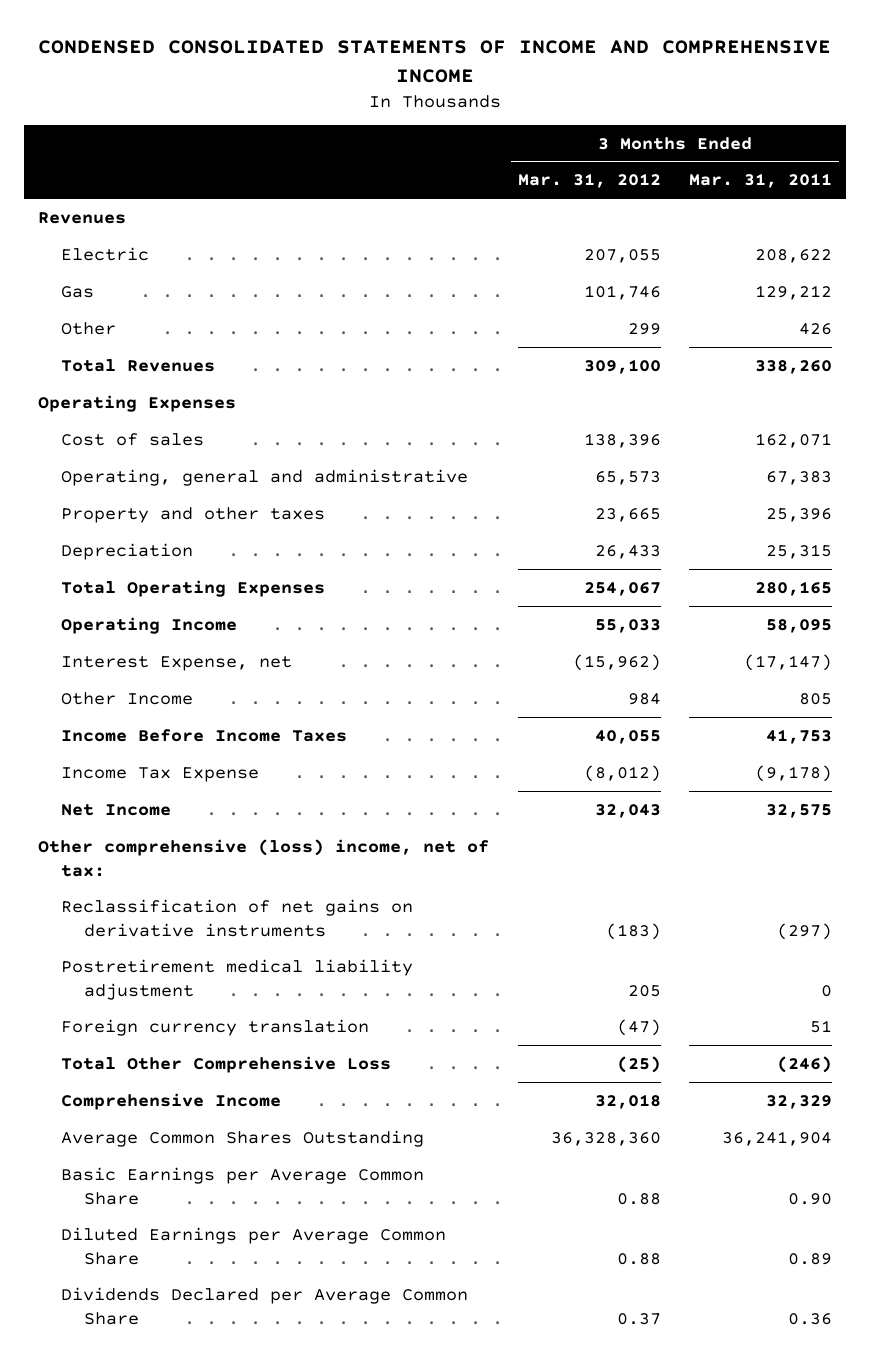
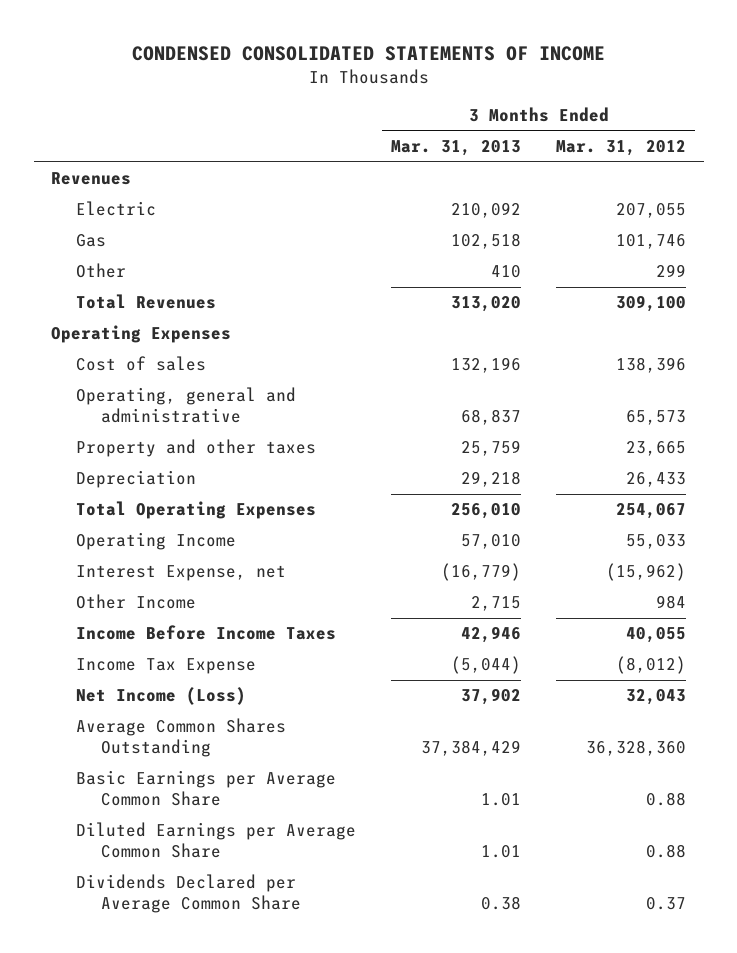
- CONDENSED CONSOLIDATED STATEMENTS OF INCOME AND COMPREHENSIVE INCOME
+ CONDENSED CONSOLIDATED STATEMENTS OF INCOME
- | 3 Months Ended Mar. 31, 2012 | 3 Months Ended Mar. 31, 2011
+ | 3 Months Ended Mar. 31, 2013 | 3 Months Ended Mar. 31, 2012
- Net Income | 32,043 | 32,575
- Other comprehensive (loss) income, net of tax:
- Reclassification of net gains on derivative instruments | (183) | (297)
- Postretirement medical liability adjustment | 205 | 0
- Foreign currency translation | (47) | 51
- Total Other Comprehensive Loss | (25) | (246)
- Comprehensive Income | 32,018 | 32,329
+ Net Income (Loss) | 37,902 | 32,043

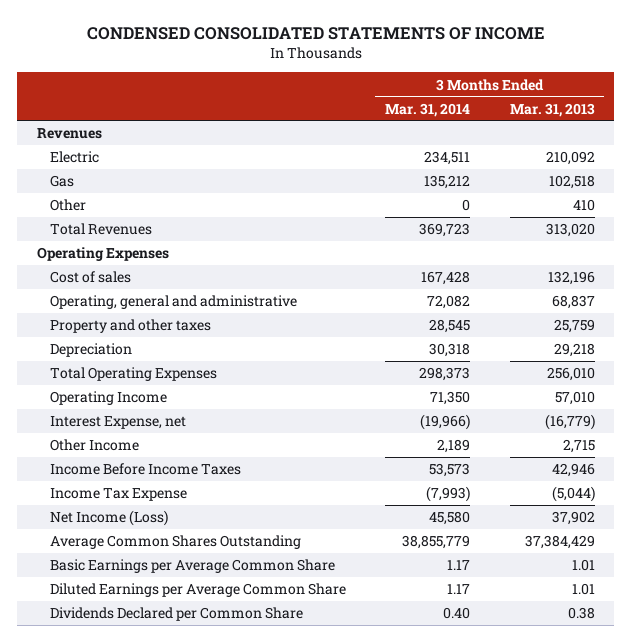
- | 3 Months Ended Mar. 31, 2013 | 3 Months Ended Mar. 31, 2012
+ | 3 Months Ended Mar. 31, 2014 | 3 Months Ended Mar. 31, 2013
- Dividends Declared per Average Common Share | 0.38 | 0.37
+ Dividends Declared per Common Share | 0.40 | 0.38

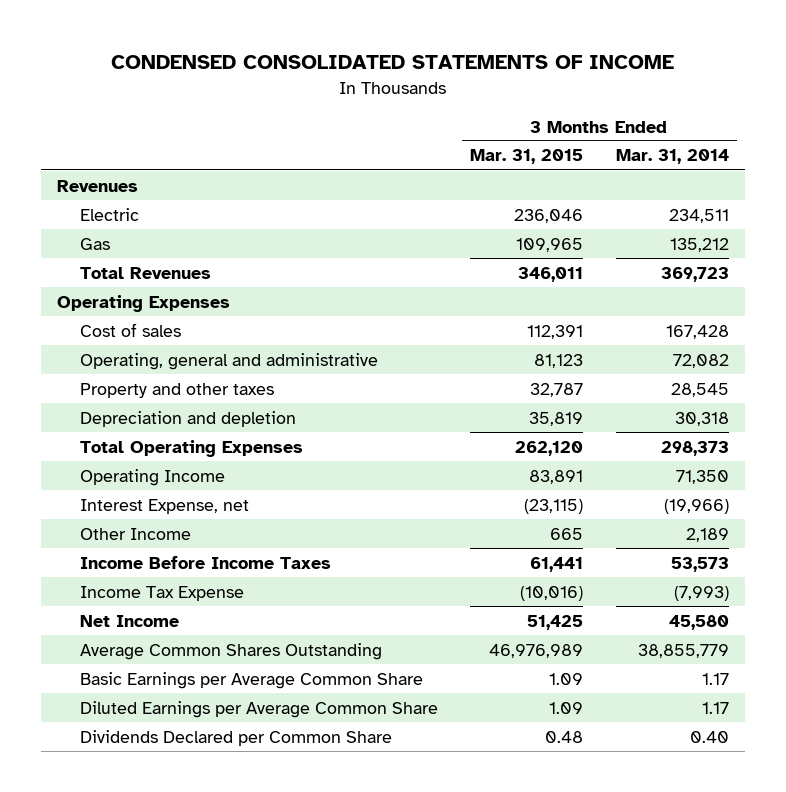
- | 3 Months Ended Mar. 31, 2014 | 3 Months Ended Mar. 31, 2013
+ | 3 Months Ended Mar. 31, 2015 | 3 Months Ended Mar. 31, 2014
- Other | 0 | 410
- Depreciation | 30,318 | 29,218
+ Depreciation and depletion | 35,819 | 30,318
- Net Income (Loss) | 45,580 | 37,902
+ Net Income | 51,425 | 45,580

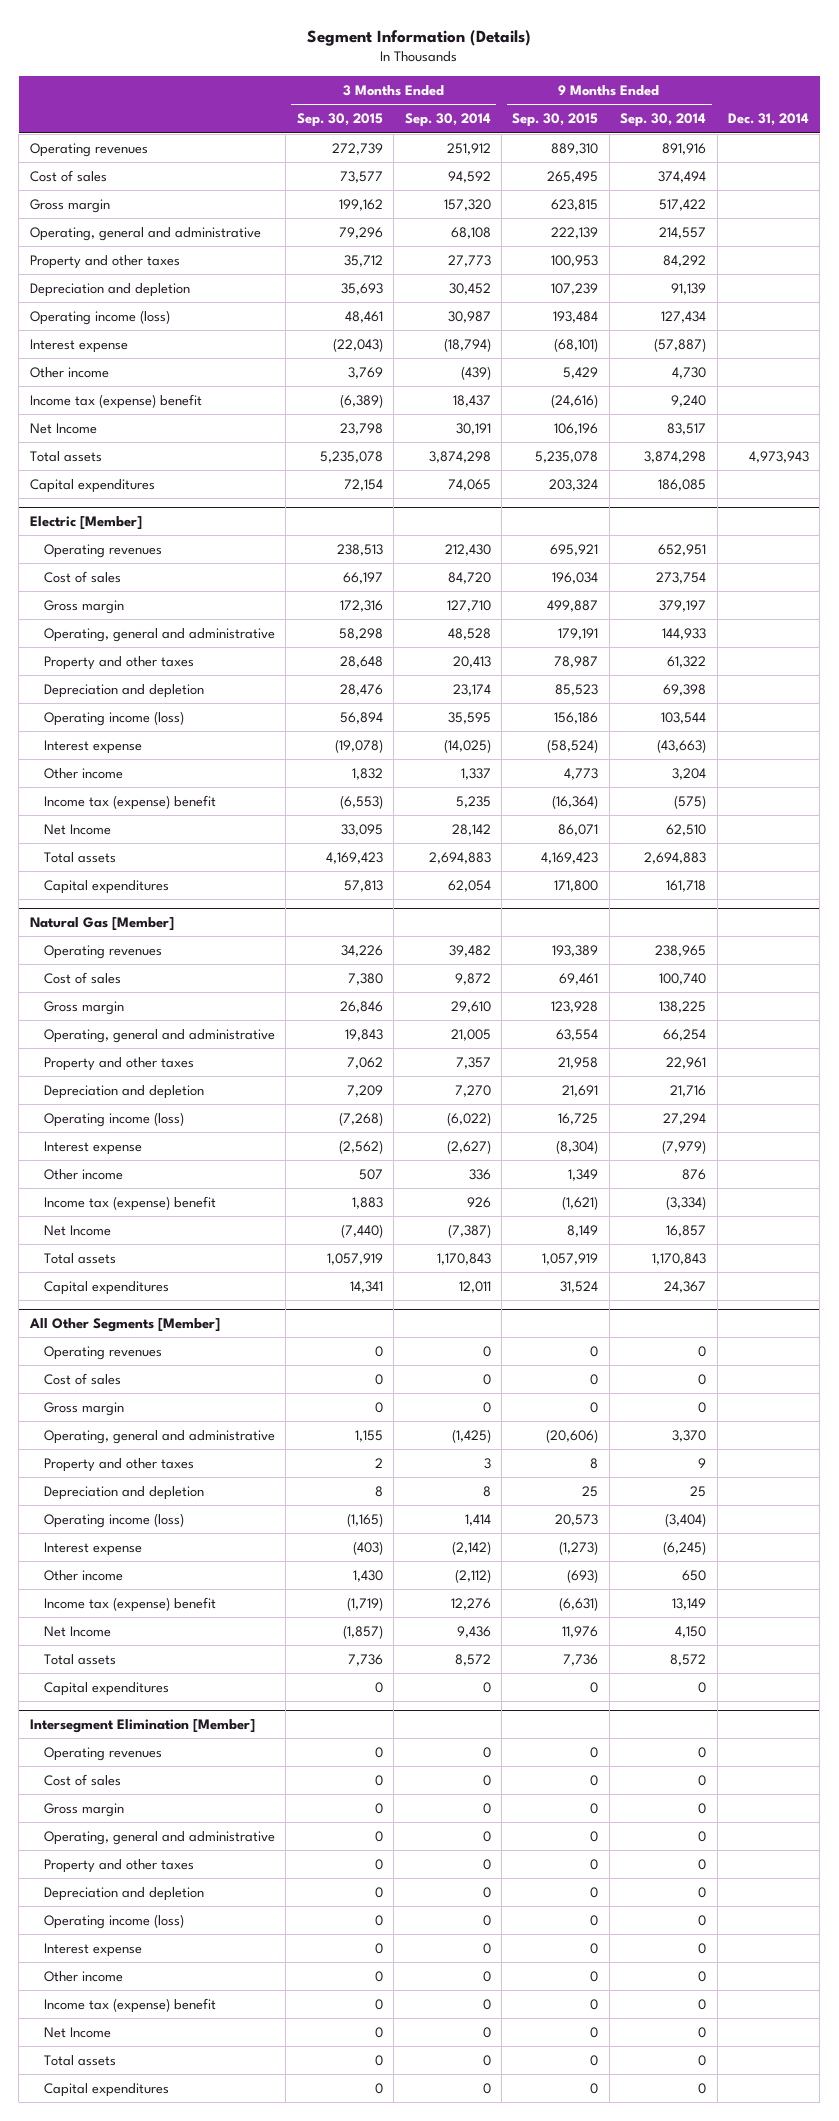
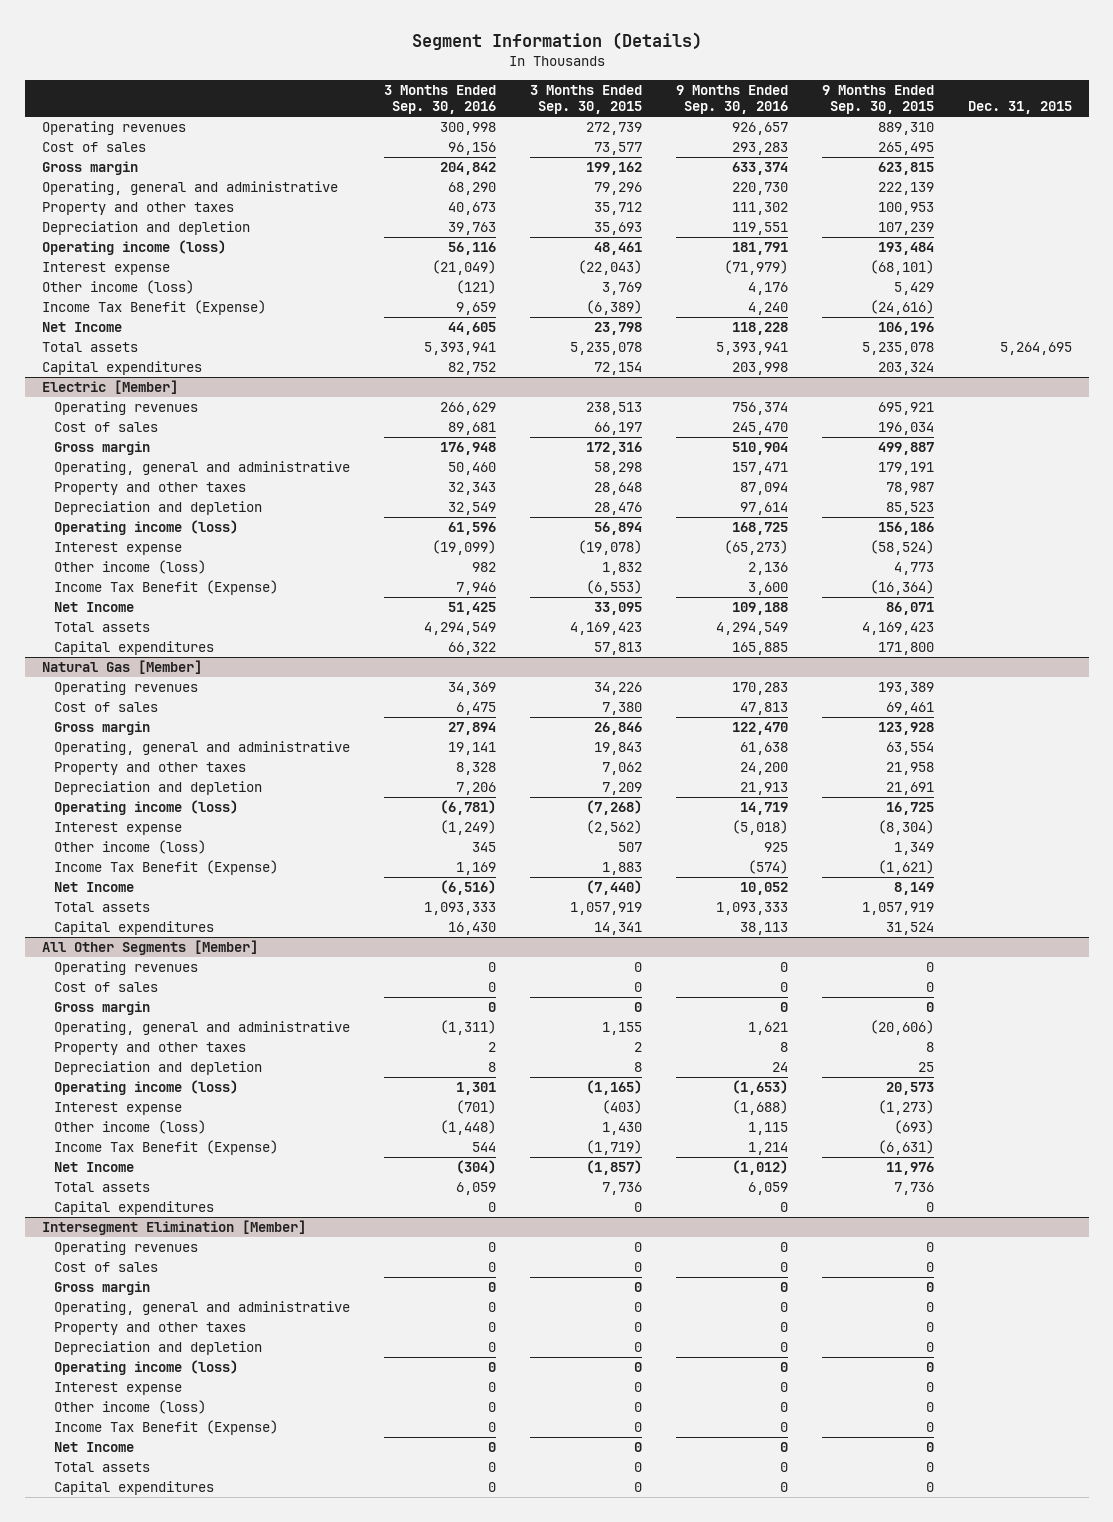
- | 3 Months Ended Sep. 30, 2015 | 3 Months Ended Sep. 30, 2014 | 9 Months Ended Sep. 30, 2015 | 9 Months Ended Sep. 30, 2014 | Dec. 31, 2014
+ | 3 Months Ended Sep. 30, 2016 | 3 Months Ended Sep. 30, 2015 | 9 Months Ended Sep. 30, 2016 | 9 Months Ended Sep. 30, 2015 | Dec. 31, 2015
- Other income | 3,769 | (439) | 5,429 | 4,730 |
- Income tax (expense) benefit | (6,389) | 18,437 | (24,616) | 9,240 |
+ Other income (loss) | (121) | 3,769 | 4,176 | 5,429 |
+ Income Tax Benefit (Expense) | 9,659 | (6,389) | 4,240 | (24,616) |
@ Electric [Member]
- Other income | 1,832 | 1,337 | 4,773 | 3,204 |
- Income tax (expense) benefit | (6,553) | 5,235 | (16,364) | (575) |
+ Other income (loss) | 982 | 1,832 | 2,136 | 4,773 |
+ Income Tax Benefit (Expense) | 7,946 | (6,553) | 3,600 | (16,364) |
@ Natural Gas [Member]
- Other income | 507 | 336 | 1,349 | 876 |
- Income tax (expense) benefit | 1,883 | 926 | (1,621) | (3,334) |
+ Other income (loss) | 345 | 507 | 925 | 1,349 |
+ Income Tax Benefit (Expense) | 1,169 | 1,883 | (574) | (1,621) |
@ All Other Segments [Member]
- Other income | 1,430 | (2,112) | (693) | 650 |
- Income tax (expense) benefit | (1,719) | 12,276 | (6,631) | 13,149 |
+ Other income (loss) | (1,448) | 1,430 | 1,115 | (693) |
+ Income Tax Benefit (Expense) | 544 | (1,719) | 1,214 | (6,631) |
@ Intersegment Elimination [Member]
- Other income | 0 | 0 | 0 | 0 |
- Income tax (expense) benefit | 0 | 0 | 0 | 0 |
+ Other income (loss) | 0 | 0 | 0 | 0 |
+ Income Tax Benefit (Expense) | 0 | 0 | 0 | 0 |

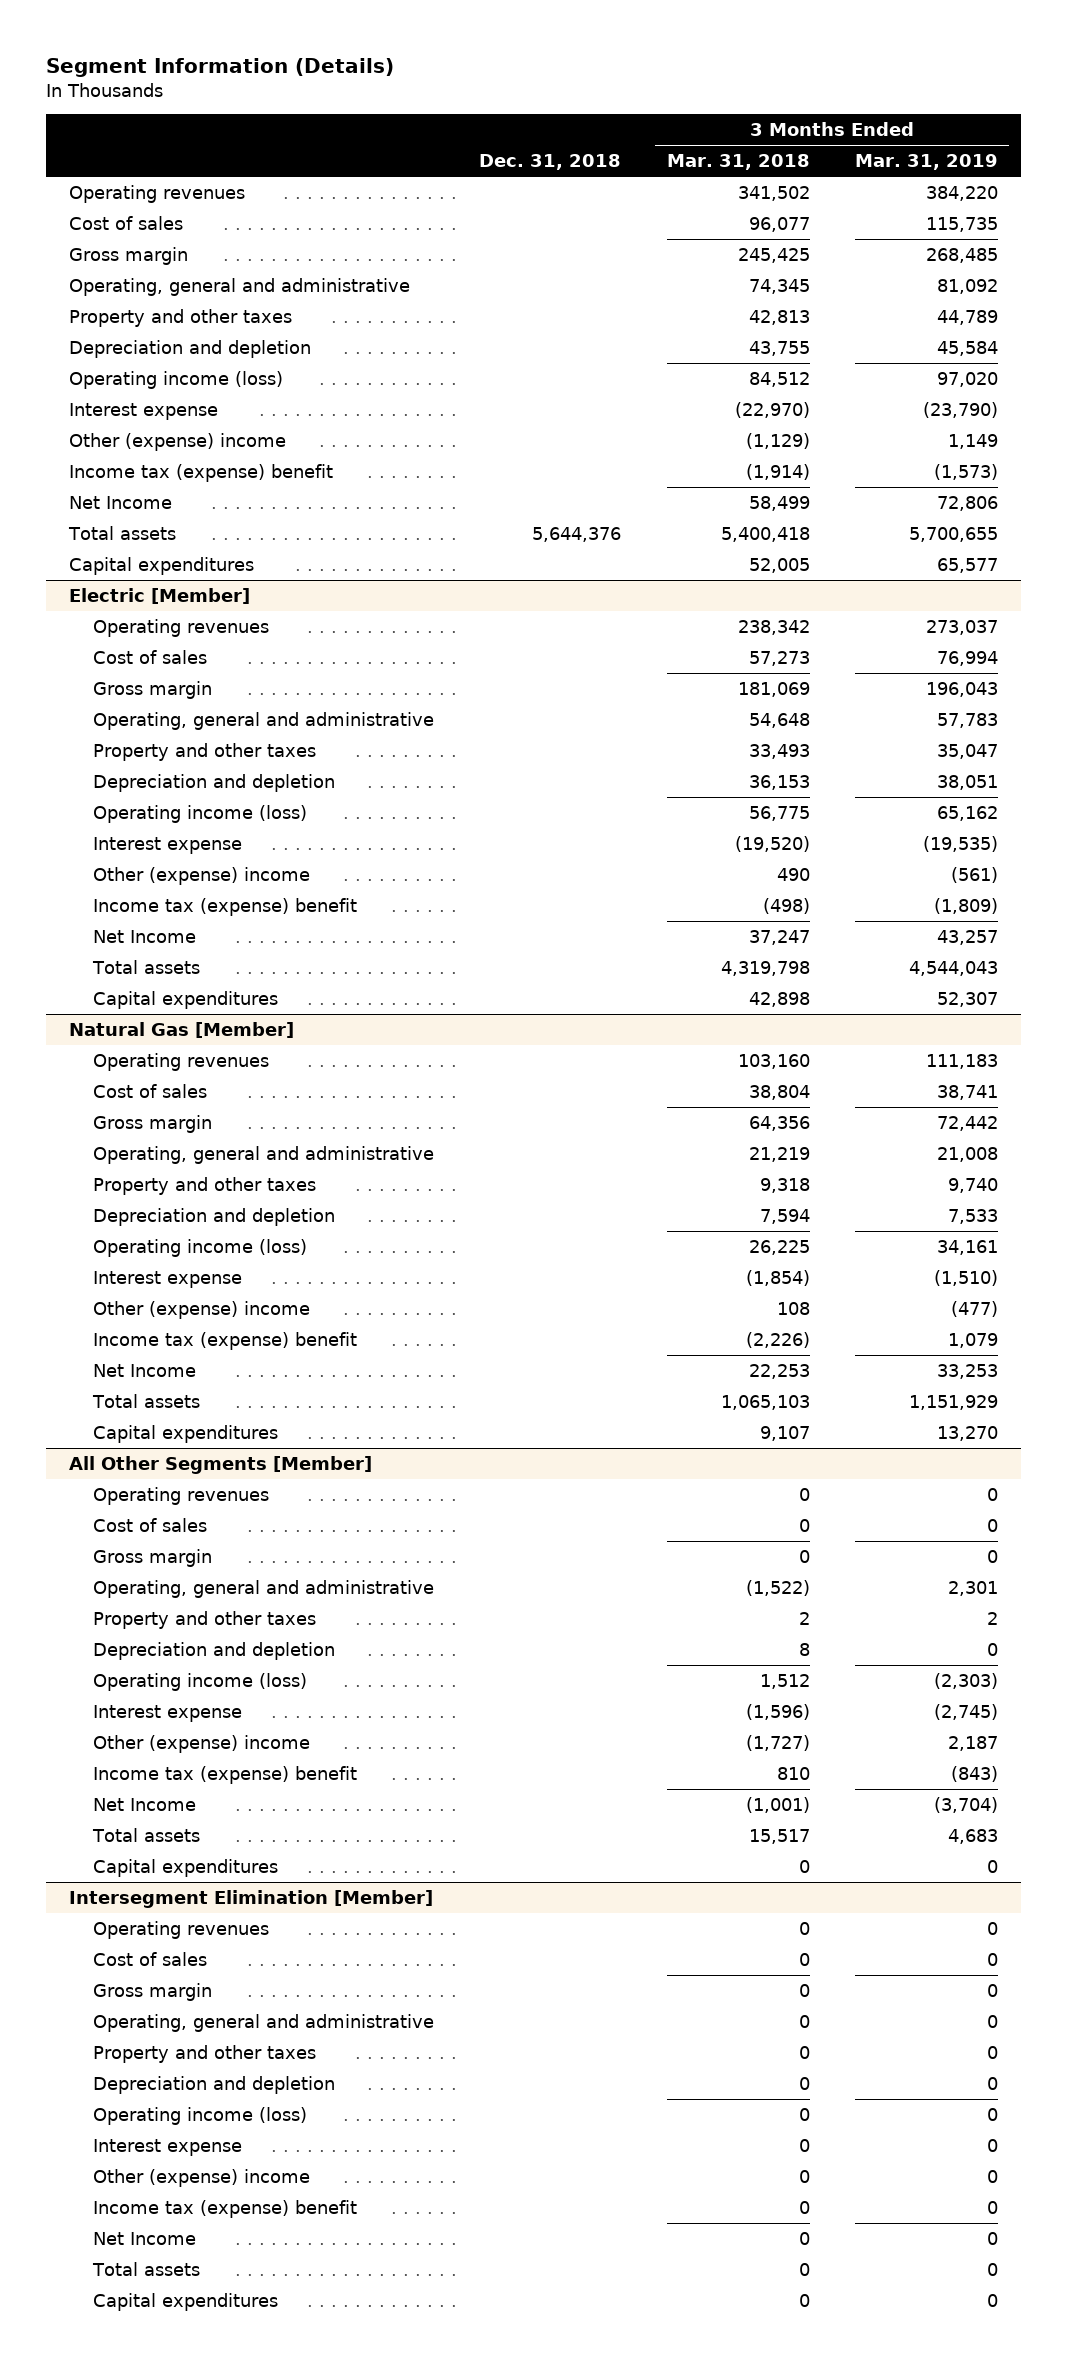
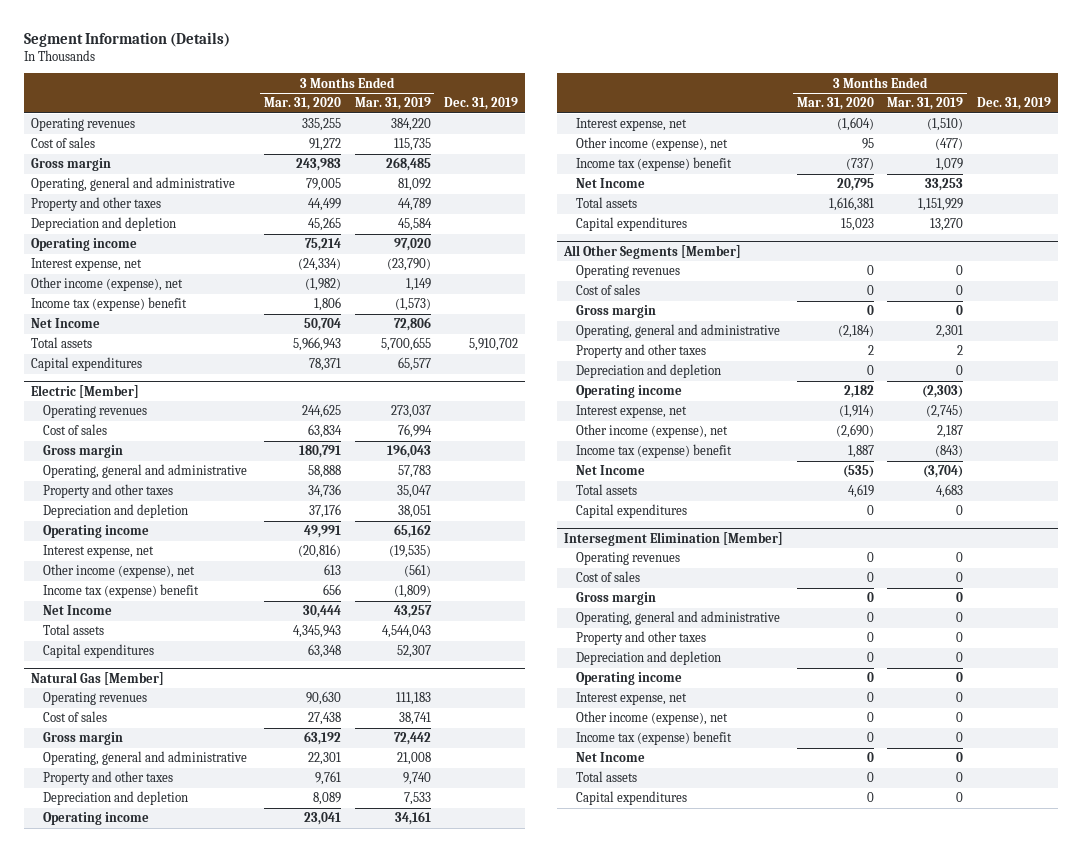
- | Dec. 31, 2018 | 3 Months Ended Mar. 31, 2018 | 3 Months Ended Mar. 31, 2019
+ | 3 Months Ended Mar. 31, 2020 | 3 Months Ended Mar. 31, 2019 | Dec. 31, 2019
- Operating income (loss) | | 84,512 | 97,020
- Interest expense | | (22,970) | (23,790)
- Other (expense) income | | (1,129) | 1,149
+ Operating income | 75,214 | 97,020 |
+ Interest expense, net | (24,334) | (23,790) |
+ Other income (expense), net | (1,982) | 1,149 |
@ Electric [Member]
- Operating income (loss) | | 56,775 | 65,162
- Interest expense | | (19,520) | (19,535)
- Other (expense) income | | 490 | (561)
+ Operating income | 49,991 | 65,162 |
+ Interest expense, net | (20,816) | (19,535) |
+ Other income (expense), net | 613 | (561) |
@ Natural Gas [Member]
- Operating income (loss) | | 26,225 | 34,161
- Interest expense | | (1,854) | (1,510)
- Other (expense) income | | 108 | (477)
+ Operating income | 23,041 | 34,161 |
+ Interest expense, net | (1,604) | (1,510) |
+ Other income (expense), net | 95 | (477) |
@ All Other Segments [Member]
- Operating income (loss) | | 1,512 | (2,303)
- Interest expense | | (1,596) | (2,745)
- Other (expense) income | | (1,727) | 2,187
+ Operating income | 2,182 | (2,303) |
+ Interest expense, net | (1,914) | (2,745) |
+ Other income (expense), net | (2,690) | 2,187 |
@ Intersegment Elimination [Member]
- Operating income (loss) | | 0 | 0
- Interest expense | | 0 | 0
- Other (expense) income | | 0 | 0
+ Operating income | 0 | 0 |
+ Interest expense, net | 0 | 0 |
+ Other income (expense), net | 0 | 0 |

